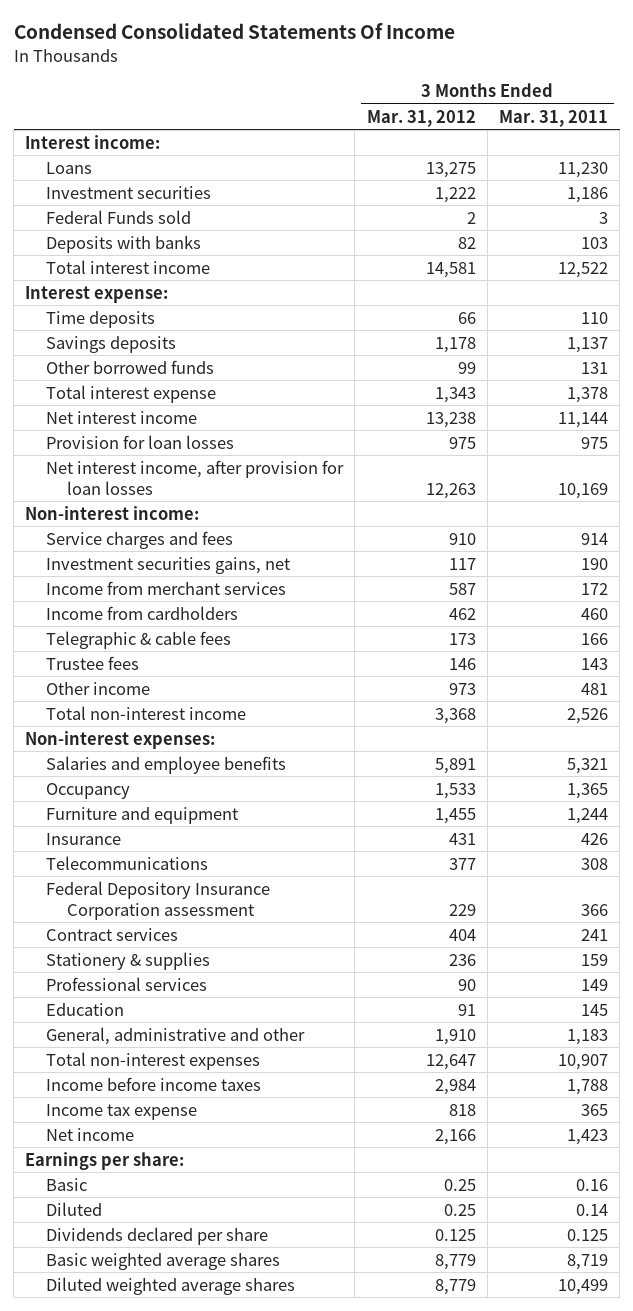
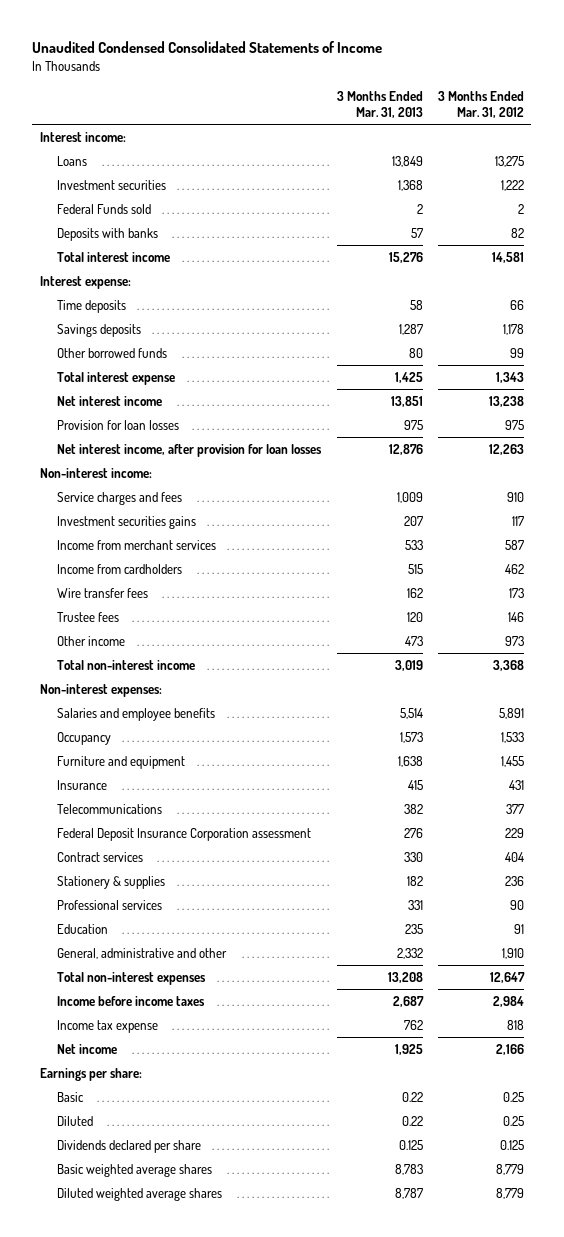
- Condensed Consolidated Statements Of Income
+ Unaudited Condensed Consolidated Statements of Income
- | 3 Months Ended Mar. 31, 2012 | 3 Months Ended Mar. 31, 2011
+ | 3 Months Ended Mar. 31, 2013 | 3 Months Ended Mar. 31, 2012
- Investment securities gains, net | 117 | 190
+ Investment securities gains | 207 | 117
- Telegraphic & cable fees | 173 | 166
+ Wire transfer fees | 162 | 173
- Federal Depository Insurance Corporation assessment | 229 | 366
+ Federal Deposit Insurance Corporation assessment | 276 | 229

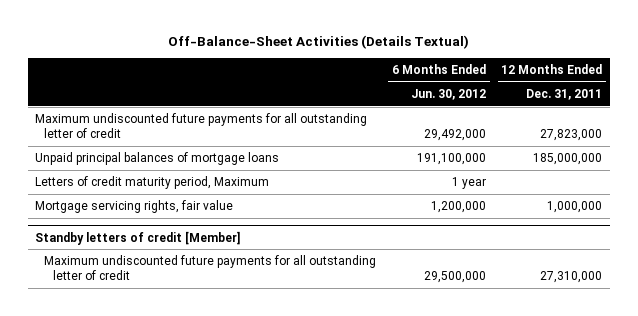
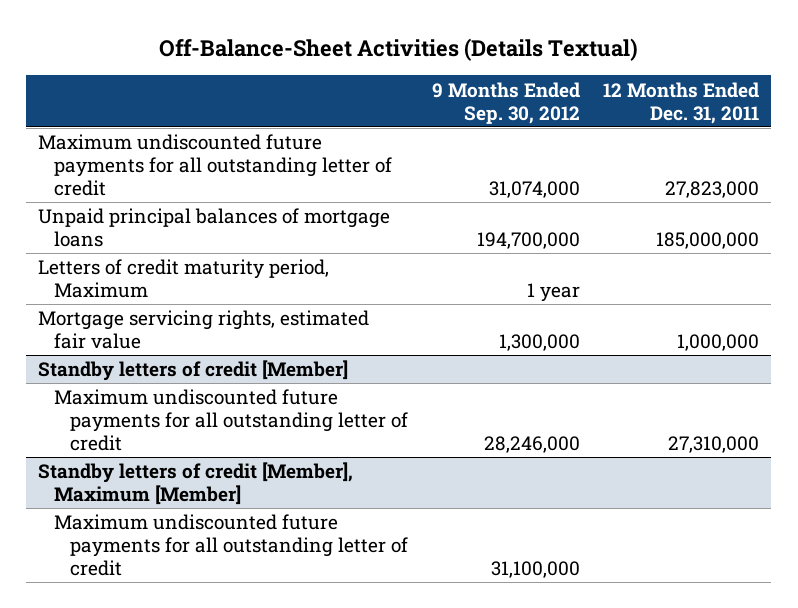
- | 6 Months Ended Jun. 30, 2012 | 12 Months Ended Dec. 31, 2011
+ | 9 Months Ended Sep. 30, 2012 | 12 Months Ended Dec. 31, 2011
- Mortgage servicing rights, fair value | 1,200,000 | 1,000,000
+ Mortgage servicing rights, estimated fair value | 1,300,000 | 1,000,000
+ Standby letters of credit [Member], Maximum [Member]
+ Maximum undiscounted future payments for all outstanding letter of credit | 31,100,000 |

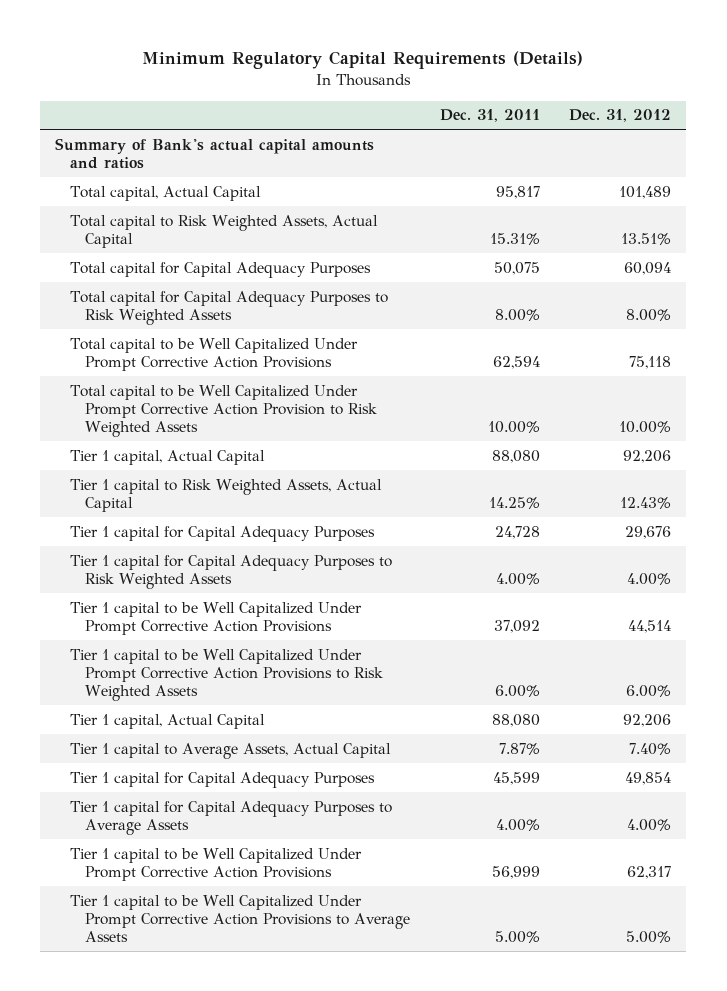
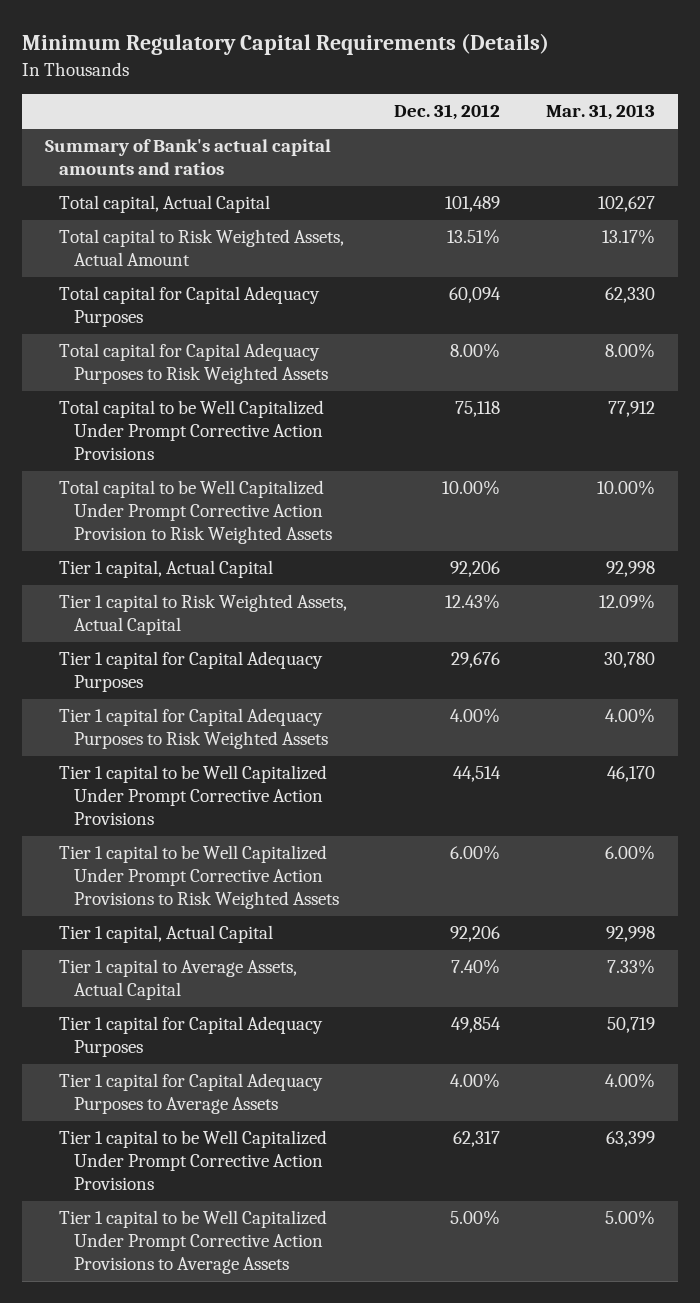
- | Dec. 31, 2011 | Dec. 31, 2012
+ | Dec. 31, 2012 | Mar. 31, 2013
- Total capital to Risk Weighted Assets, Actual Capital | 15.31% | 13.51%
+ Total capital to Risk Weighted Assets, Actual Amount | 13.51% | 13.17%

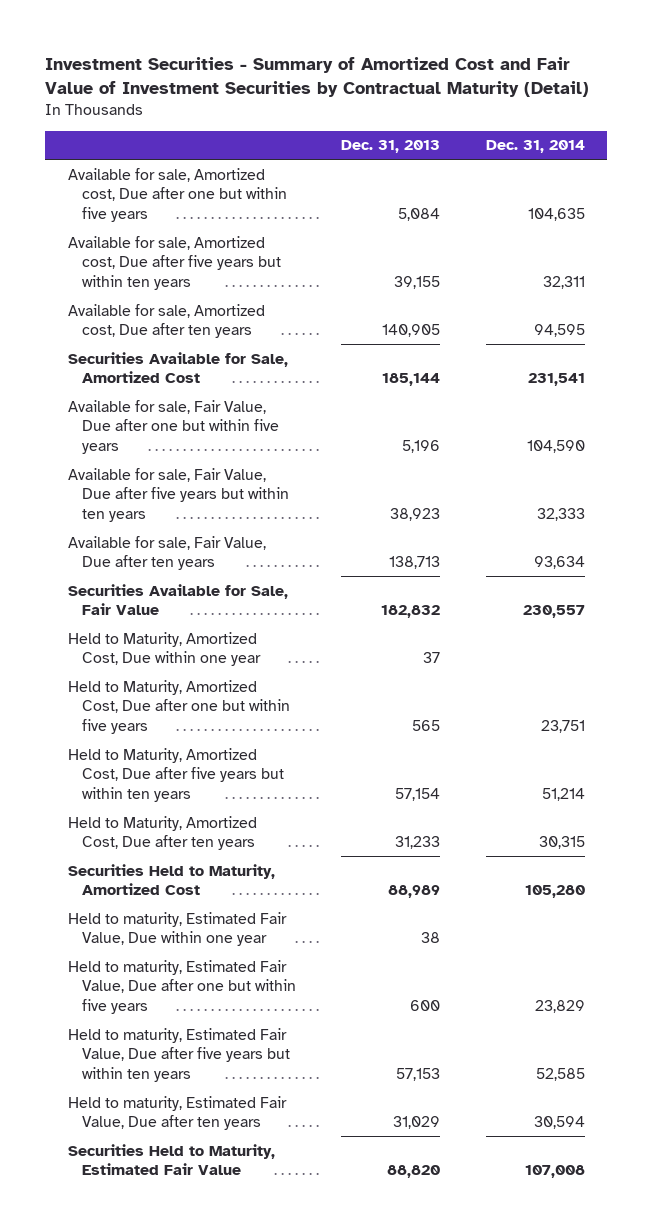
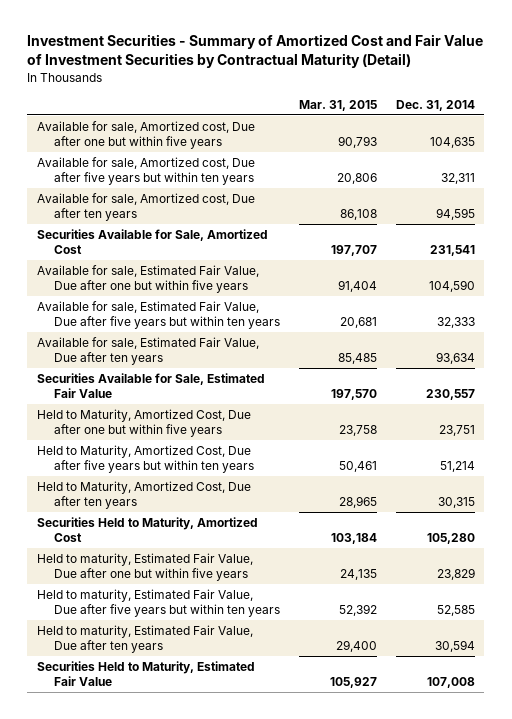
- | Dec. 31, 2013 | Dec. 31, 2014
+ | Mar. 31, 2015 | Dec. 31, 2014
- Available for sale, Fair Value, Due after one but within five years | 5,196 | 104,590
- Available for sale, Fair Value, Due after five years but within ten years | 38,923 | 32,333
- Available for sale, Fair Value, Due after ten years | 138,713 | 93,634
- Securities Available for Sale, Fair Value | 182,832 | 230,557
- Held to Maturity, Amortized Cost, Due within one year | 37 |
+ Available for sale, Estimated Fair Value, Due after one but within five years | 91,404 | 104,590
+ Available for sale, Estimated Fair Value, Due after five years but within ten years | 20,681 | 32,333
+ Available for sale, Estimated Fair Value, Due after ten years | 85,485 | 93,634
+ Securities Available for Sale, Estimated Fair Value | 197,570 | 230,557
- Held to maturity, Estimated Fair Value, Due within one year | 38 |

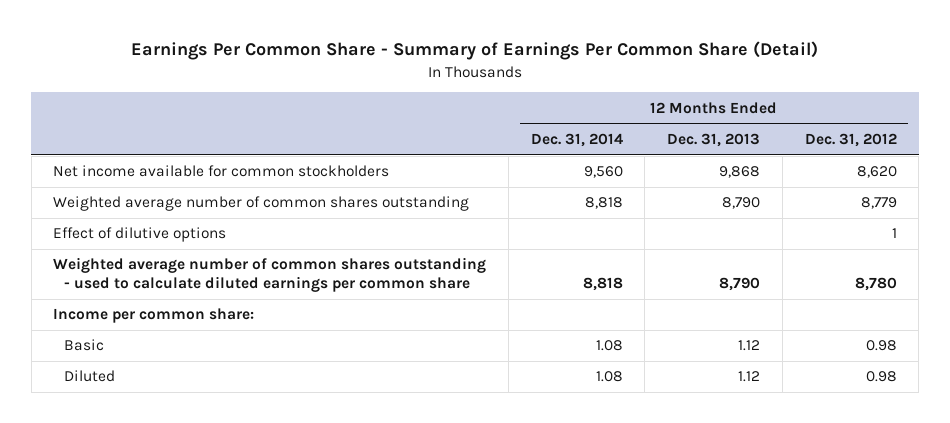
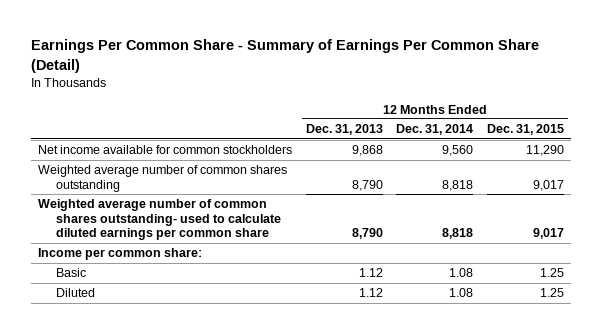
- | 12 Months Ended Dec. 31, 2014 | 12 Months Ended Dec. 31, 2013 | 12 Months Ended Dec. 31, 2012
+ | 12 Months Ended Dec. 31, 2013 | 12 Months Ended Dec. 31, 2014 | 12 Months Ended Dec. 31, 2015
- Effect of dilutive options | | | 1
- Weighted average number of common shares outstanding - used to calculate diluted earnings per common share | 8,818 | 8,790 | 8,780
+ Weighted average number of common shares outstanding- used to calculate diluted earnings per common share | 8,790 | 8,818 | 9,017

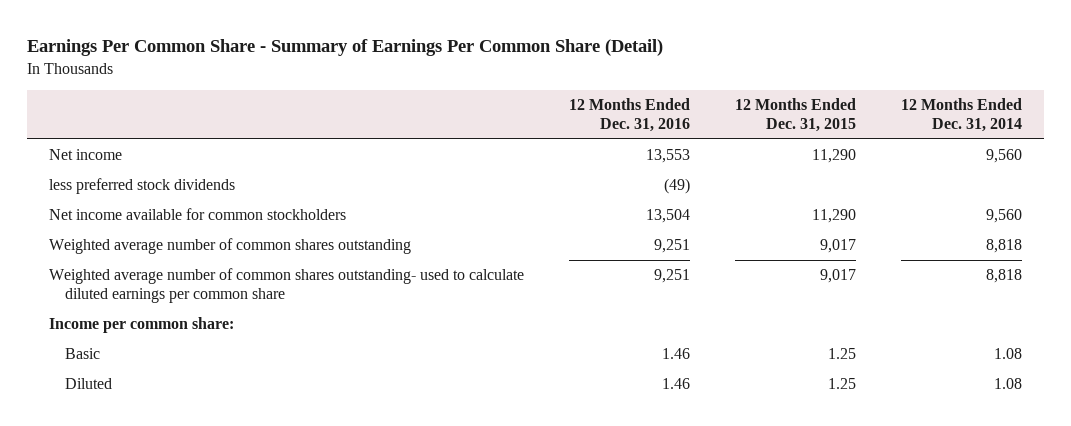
- | 12 Months Ended Dec. 31, 2013 | 12 Months Ended Dec. 31, 2014 | 12 Months Ended Dec. 31, 2015
+ | 12 Months Ended Dec. 31, 2016 | 12 Months Ended Dec. 31, 2015 | 12 Months Ended Dec. 31, 2014
+ Net income | 13,553 | 11,290 | 9,560
+ less preferred stock dividends | (49) | |

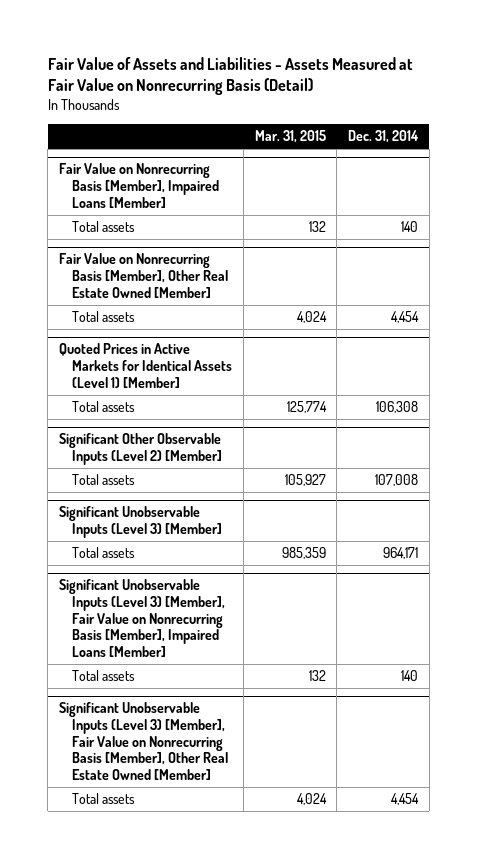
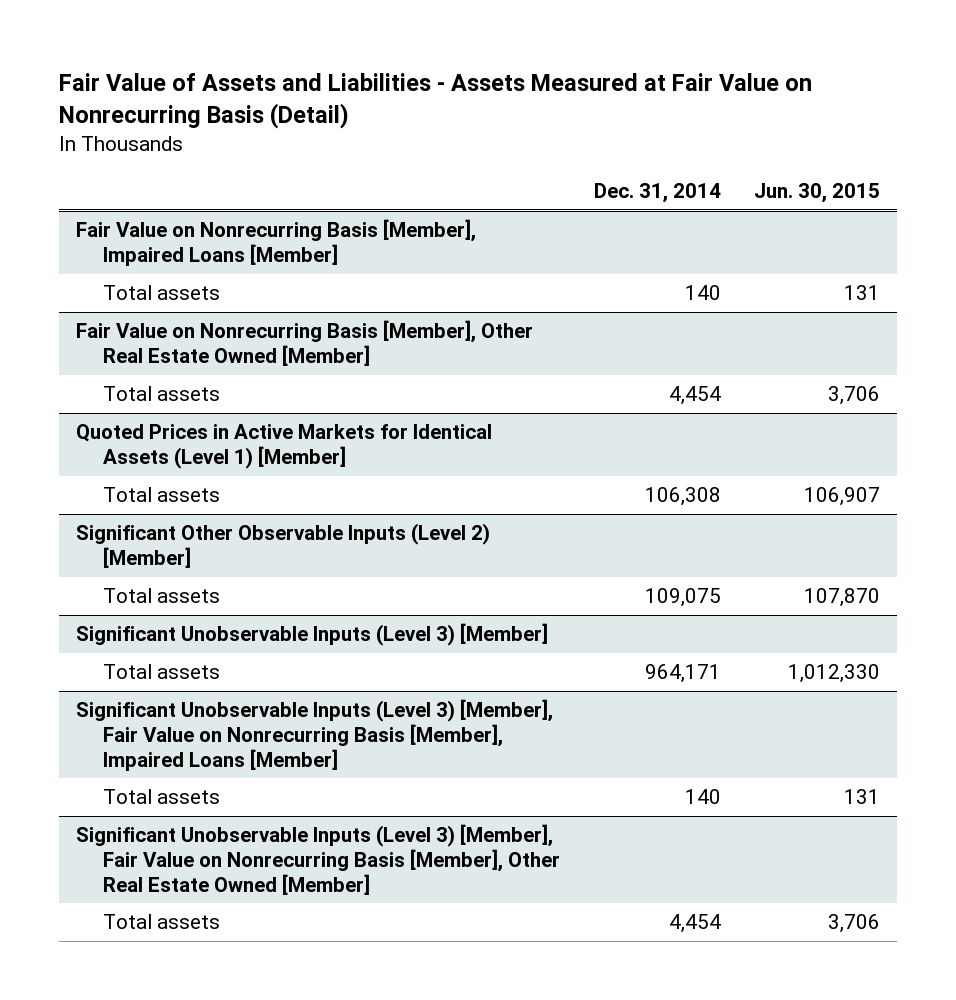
- | Mar. 31, 2015 | Dec. 31, 2014
+ | Dec. 31, 2014 | Jun. 30, 2015
@ Significant Other Observable Inputs (Level 2) [Member]
- Total assets | 105,927 | 107,008
+ Total assets | 109,075 | 107,870

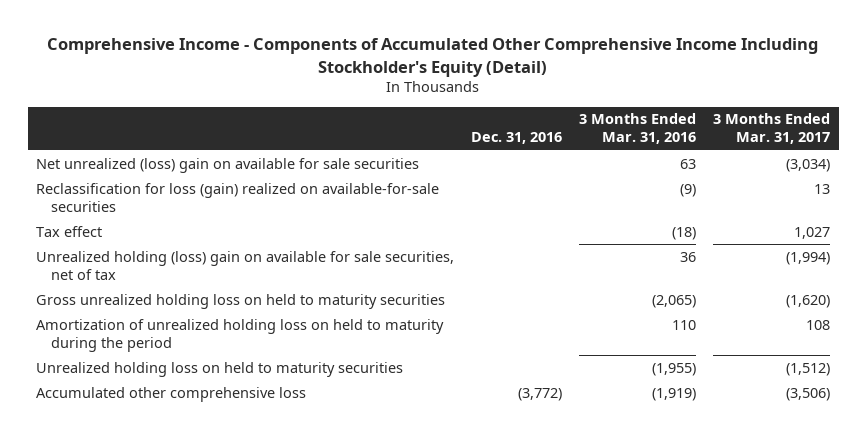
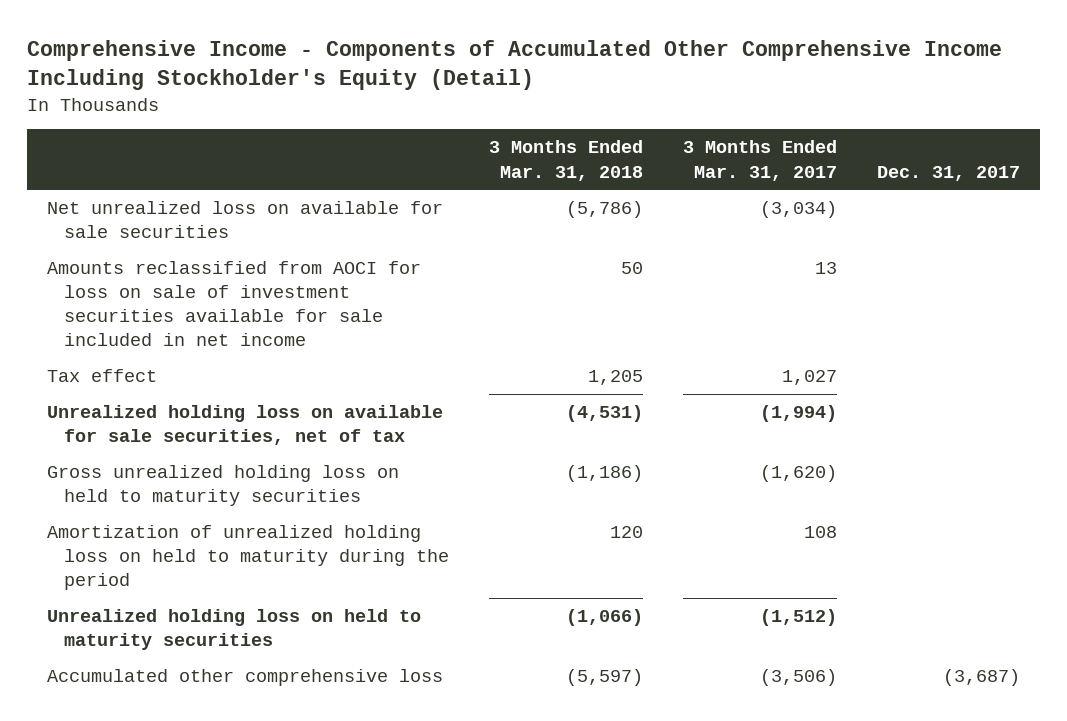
- | Dec. 31, 2016 | 3 Months Ended Mar. 31, 2016 | 3 Months Ended Mar. 31, 2017
+ | 3 Months Ended Mar. 31, 2018 | 3 Months Ended Mar. 31, 2017 | Dec. 31, 2017
- Net unrealized (loss) gain on available for sale securities | | 63 | (3,034)
- Reclassification for loss (gain) realized on available-for-sale securities | | (9) | 13
+ Net unrealized loss on available for sale securities | (5,786) | (3,034) |
+ Amounts reclassified from AOCI for loss on sale of investment securities available for sale included in net income | 50 | 13 |
- Unrealized holding (loss) gain on available for sale securities, net of tax | | 36 | (1,994)
+ Unrealized holding loss on available for sale securities, net of tax | (4,531) | (1,994) |

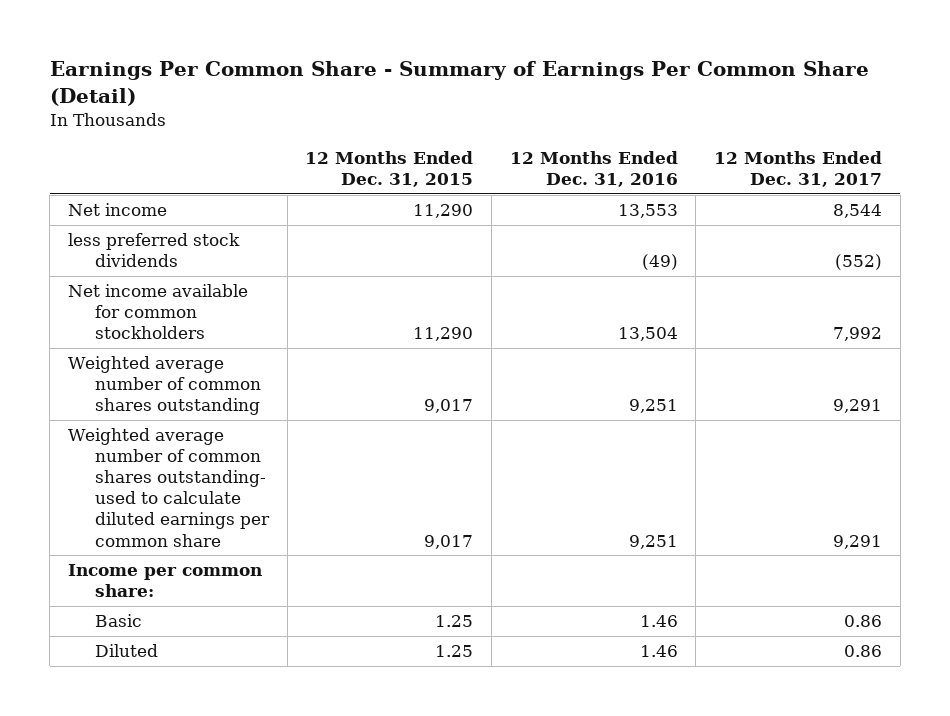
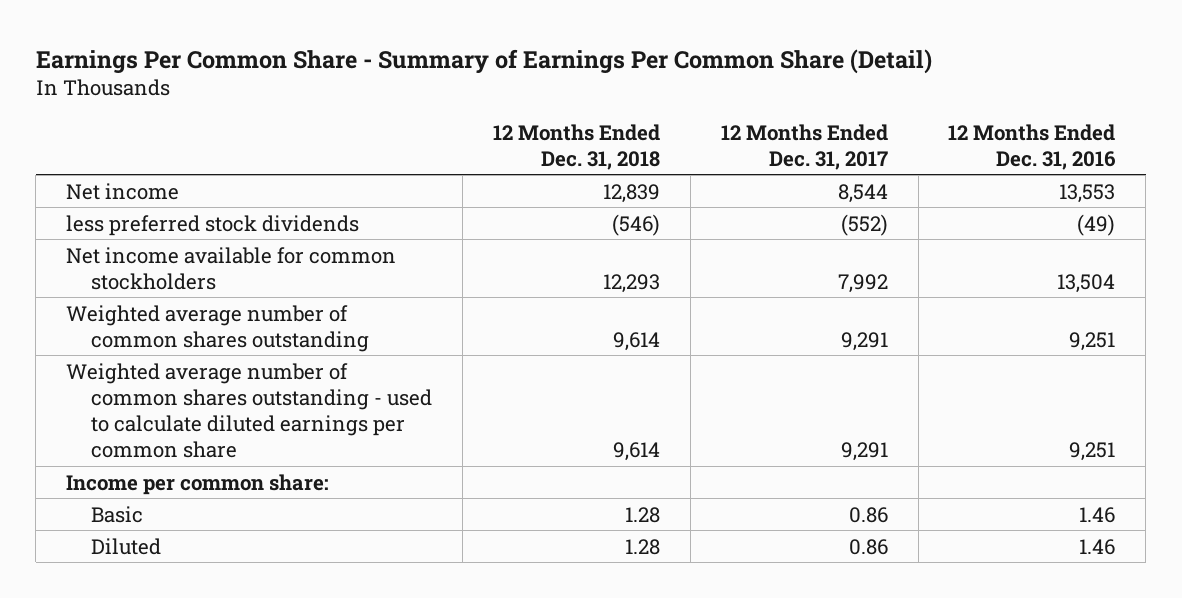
- | 12 Months Ended Dec. 31, 2015 | 12 Months Ended Dec. 31, 2016 | 12 Months Ended Dec. 31, 2017
+ | 12 Months Ended Dec. 31, 2018 | 12 Months Ended Dec. 31, 2017 | 12 Months Ended Dec. 31, 2016
- Weighted average number of common shares outstanding- used to calculate diluted earnings per common share | 9,017 | 9,251 | 9,291
+ Weighted average number of common shares outstanding - used to calculate diluted earnings per common share | 9,614 | 9,291 | 9,251

